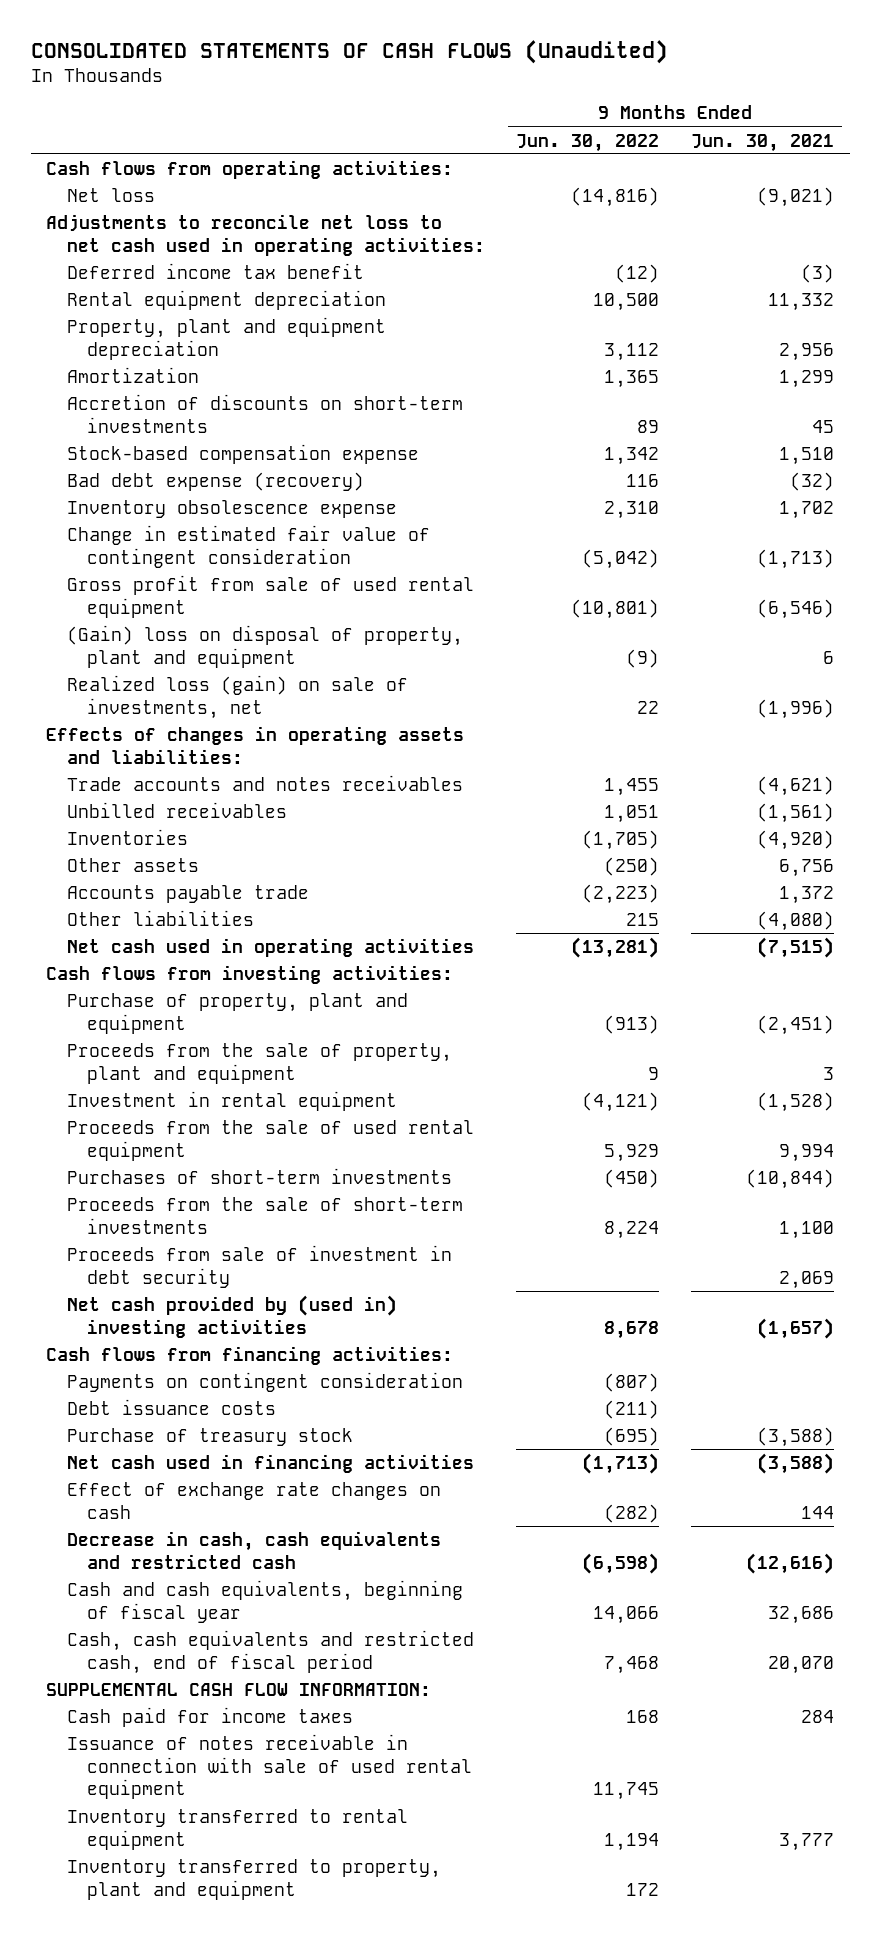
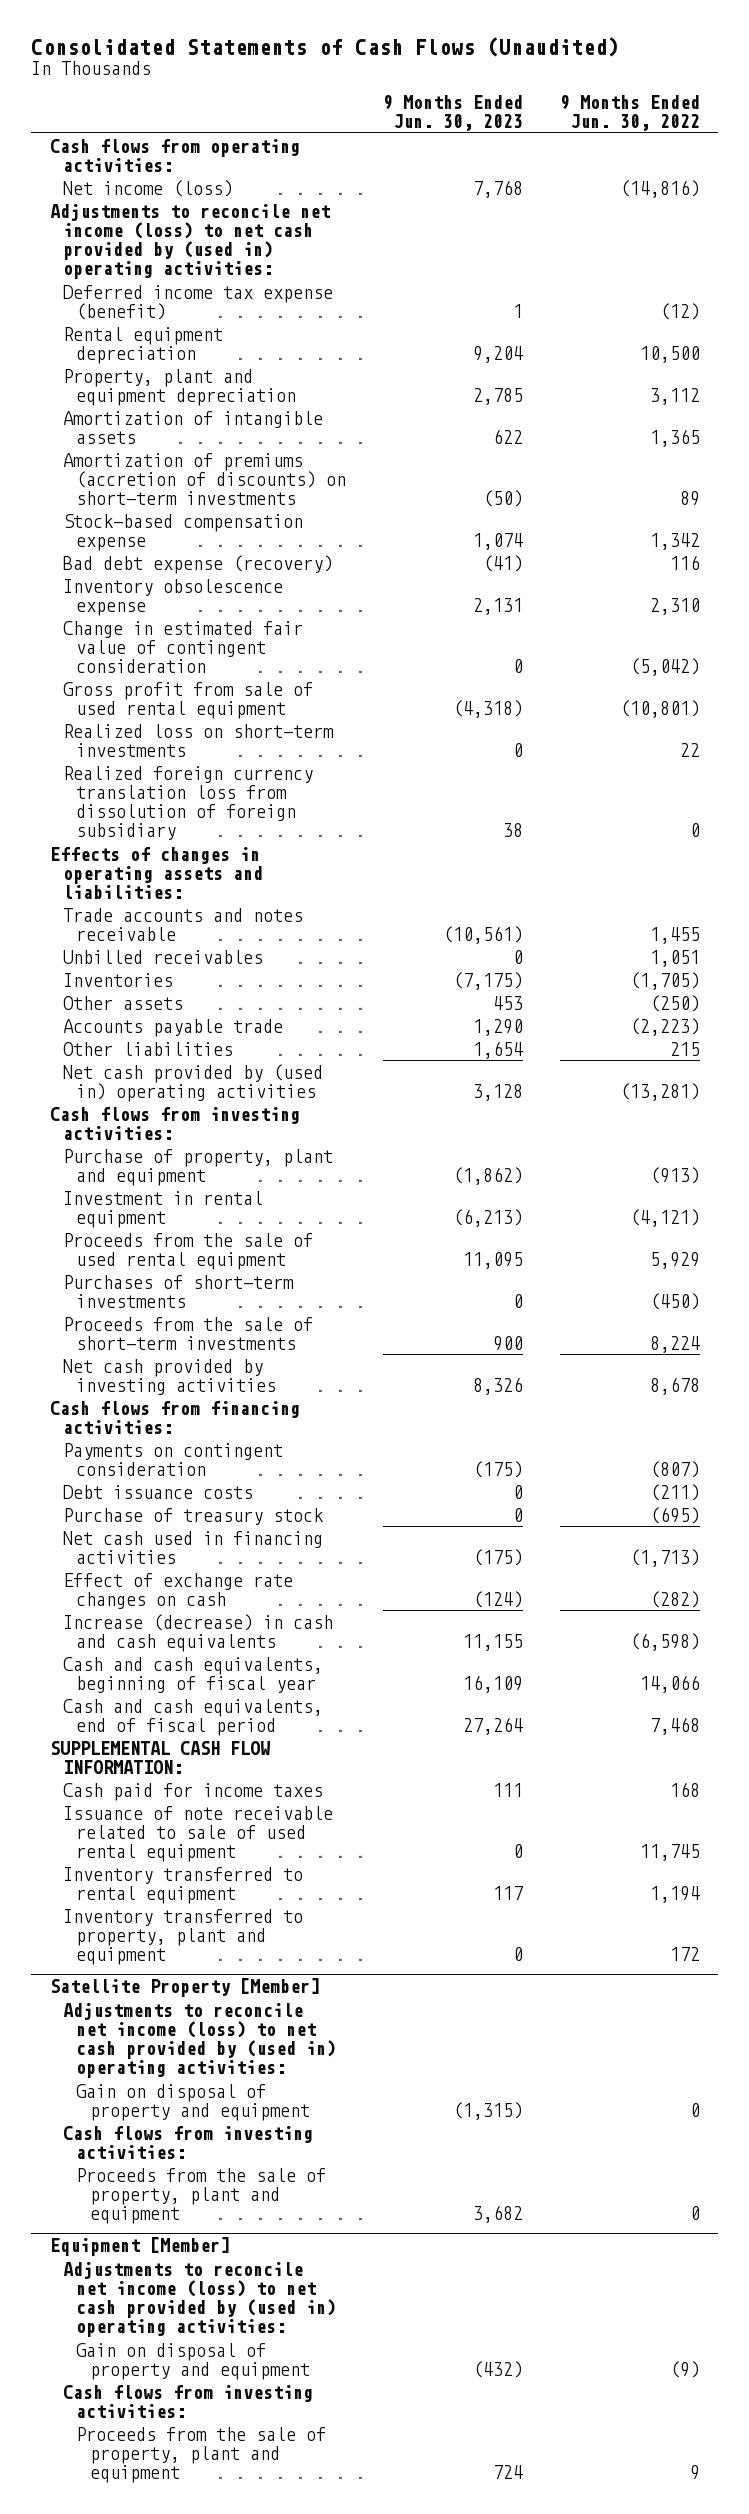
- CONSOLIDATED STATEMENTS OF CASH FLOWS (Unaudited)
+ Consolidated Statements of Cash Flows (Unaudited)
- | 9 Months Ended Jun. 30, 2022 | 9 Months Ended Jun. 30, 2021
+ | 9 Months Ended Jun. 30, 2023 | 9 Months Ended Jun. 30, 2022
- Net loss | (14,816) | (9,021)
- Adjustments to reconcile net loss to net cash used in operating activities:
- Deferred income tax benefit | (12) | (3)
+ Net income (loss) | 7,768 | (14,816)
+ Adjustments to reconcile net income (loss) to net cash provided by (used in) operating activities:
+ Deferred income tax expense (benefit) | 1 | (12)
- Amortization | 1,365 | 1,299
- Accretion of discounts on short-term investments | 89 | 45
+ Amortization of intangible assets | 622 | 1,365
+ Amortization of premiums (accretion of discounts) on short-term investments | (50) | 89
- (Gain) loss on disposal of property, plant and equipment | (9) | 6
- Realized loss (gain) on sale of investments, net | 22 | (1,996)
+ Realized loss on short-term investments | 0 | 22
+ Realized foreign currency translation loss from dissolution of foreign subsidiary | 38 | 0
- Trade accounts and notes receivables | 1,455 | (4,621)
+ Trade accounts and notes receivable | (10,561) | 1,455
- Net cash used in operating activities | (13,281) | (7,515)
+ Net cash provided by (used in) operating activities | 3,128 | (13,281)
- Proceeds from the sale of property, plant and equipment | 9 | 3
- Proceeds from sale of investment in debt security | | 2,069
- Net cash provided by (used in) investing activities | 8,678 | (1,657)
+ Net cash provided by investing activities | 8,326 | 8,678
- Decrease in cash, cash equivalents and restricted cash | (6,598) | (12,616)
+ Increase (decrease) in cash and cash equivalents | 11,155 | (6,598)
- Cash, cash equivalents and restricted cash, end of fiscal period | 7,468 | 20,070
+ Cash and cash equivalents, end of fiscal period | 27,264 | 7,468
- Issuance of notes receivable in connection with sale of used rental equipment | 11,745 |
+ Issuance of note receivable related to sale of used rental equipment | 0 | 11,745
+ Satellite Property [Member]
+ Adjustments to reconcile net income (loss) to net cash provided by (used in) operating activities:
+ Gain on disposal of property and equipment | (1,315) | 0
+ Cash flows from investing activities:
+ Proceeds from the sale of property, plant and equipment | 3,682 | 0
+ Equipment [Member]
+ Adjustments to reconcile net income (loss) to net cash provided by (used in) operating activities:
+ Gain on disposal of property and equipment | (432) | (9)
+ Cash flows from investing activities:
+ Proceeds from the sale of property, plant and equipment | 724 | 9

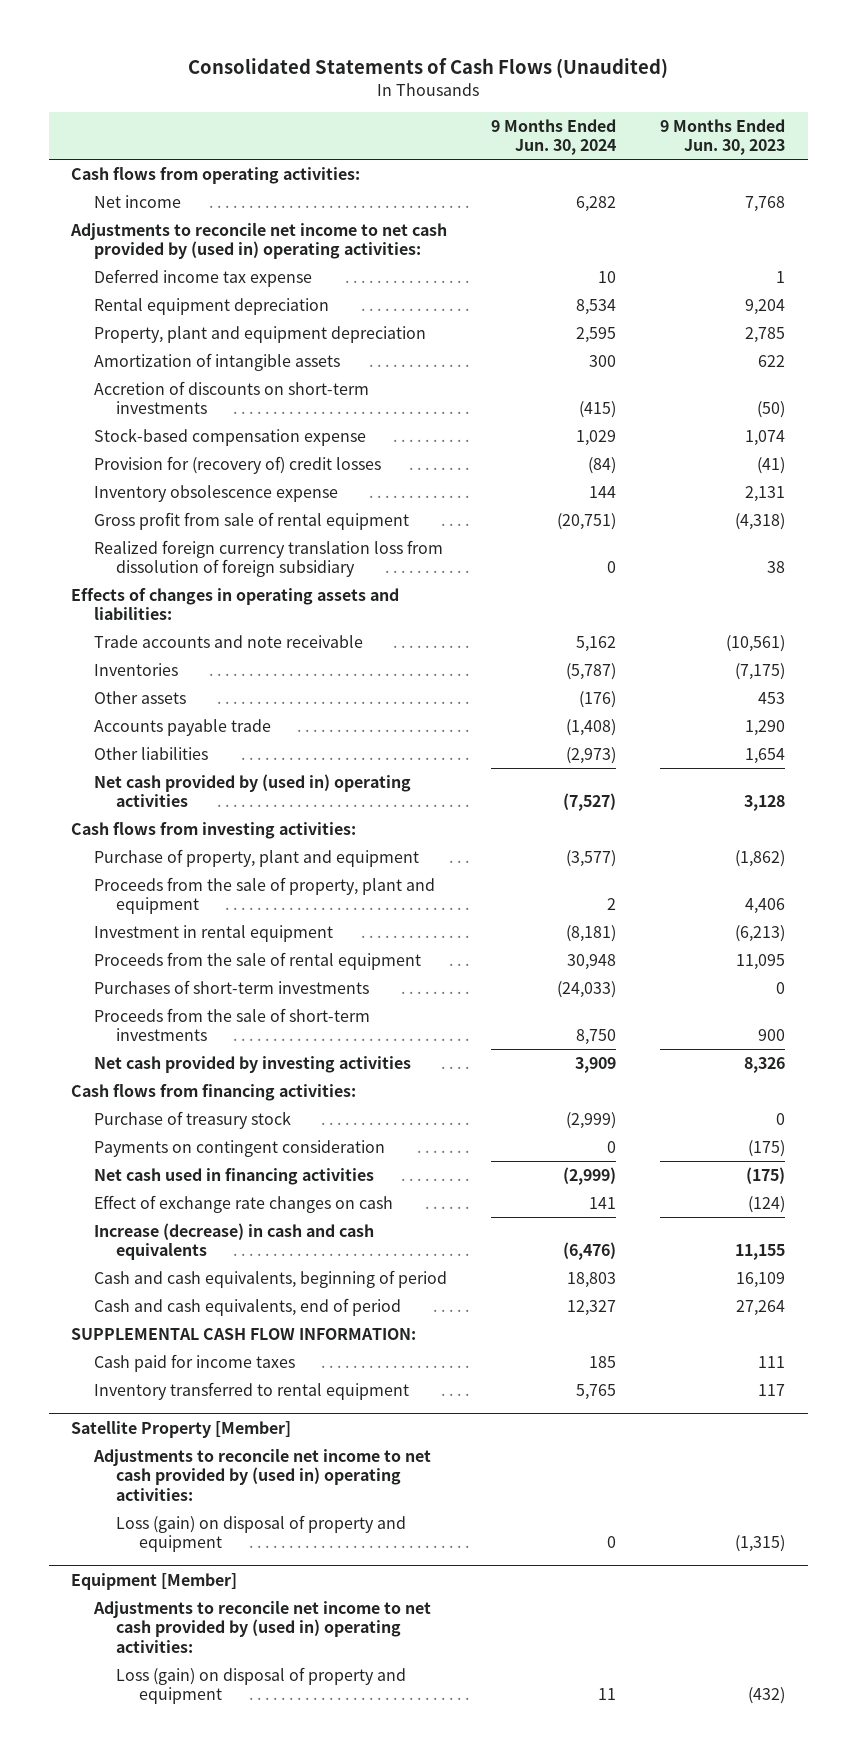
- | 9 Months Ended Jun. 30, 2023 | 9 Months Ended Jun. 30, 2022
+ | 9 Months Ended Jun. 30, 2024 | 9 Months Ended Jun. 30, 2023
- Net income (loss) | 7,768 | (14,816)
- Adjustments to reconcile net income (loss) to net cash provided by (used in) operating activities:
- Deferred income tax expense (benefit) | 1 | (12)
+ Net income | 6,282 | 7,768
+ Adjustments to reconcile net income to net cash provided by (used in) operating activities:
+ Deferred income tax expense | 10 | 1
- Amortization of premiums (accretion of discounts) on short-term investments | (50) | 89
+ Accretion of discounts on short-term investments | (415) | (50)
- Bad debt expense (recovery) | (41) | 116
+ Provision for (recovery of) credit losses | (84) | (41)
- Change in estimated fair value of contingent consideration | 0 | (5,042)
- Gross profit from sale of used rental equipment | (4,318) | (10,801)
- Realized loss on short-term investments | 0 | 22
+ Gross profit from sale of rental equipment | (20,751) | (4,318)
- Trade accounts and notes receivable | (10,561) | 1,455
- Unbilled receivables | 0 | 1,051
+ Trade accounts and note receivable | 5,162 | (10,561)
+ Proceeds from the sale of property, plant and equipment | 2 | 4,406
- Proceeds from the sale of used rental equipment | 11,095 | 5,929
+ Proceeds from the sale of rental equipment | 30,948 | 11,095
- Debt issuance costs | 0 | (211)
moved down: Payments on contingent consideration | 0 | (175)
- Cash and cash equivalents, beginning of fiscal year | 16,109 | 14,066
- Cash and cash equivalents, end of fiscal period | 27,264 | 7,468
+ Cash and cash equivalents, beginning of period | 18,803 | 16,109
+ Cash and cash equivalents, end of period | 12,327 | 27,264
- Issuance of note receivable related to sale of used rental equipment | 0 | 11,745
- Inventory transferred to property, plant and equipment | 0 | 172
@ Satellite Property [Member]
- Adjustments to reconcile net income (loss) to net cash provided by (used in) operating activities:
- Gain on disposal of property and equipment | (1,315) | 0
- Cash flows from investing activities:
- Proceeds from the sale of property, plant and equipment | 3,682 | 0
+ Adjustments to reconcile net income to net cash provided by (used in) operating activities:
+ Loss (gain) on disposal of property and equipment | 0 | (1,315)
@ Equipment [Member]
- Adjustments to reconcile net income (loss) to net cash provided by (used in) operating activities:
- Gain on disposal of property and equipment | (432) | (9)
- Cash flows from investing activities:
- Proceeds from the sale of property, plant and equipment | 724 | 9
+ Adjustments to reconcile net income to net cash provided by (used in) operating activities:
+ Loss (gain) on disposal of property and equipment | 11 | (432)

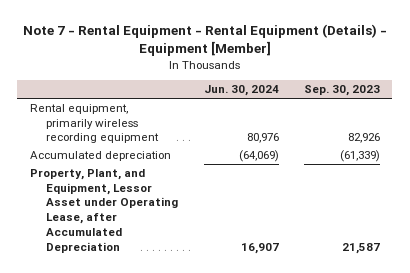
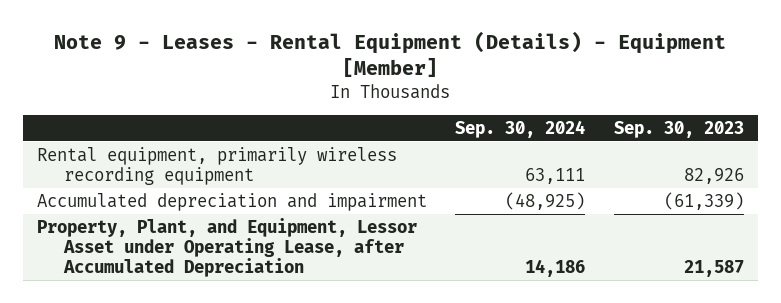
- Note 7 - Rental Equipment - Rental Equipment (Details) - Equipment [Member]
+ Note 9 - Leases - Rental Equipment (Details) - Equipment [Member]
- | Jun. 30, 2024 | Sep. 30, 2023
+ | Sep. 30, 2024 | Sep. 30, 2023
- Accumulated depreciation | (64,069) | (61,339)
+ Accumulated depreciation and impairment | (48,925) | (61,339)

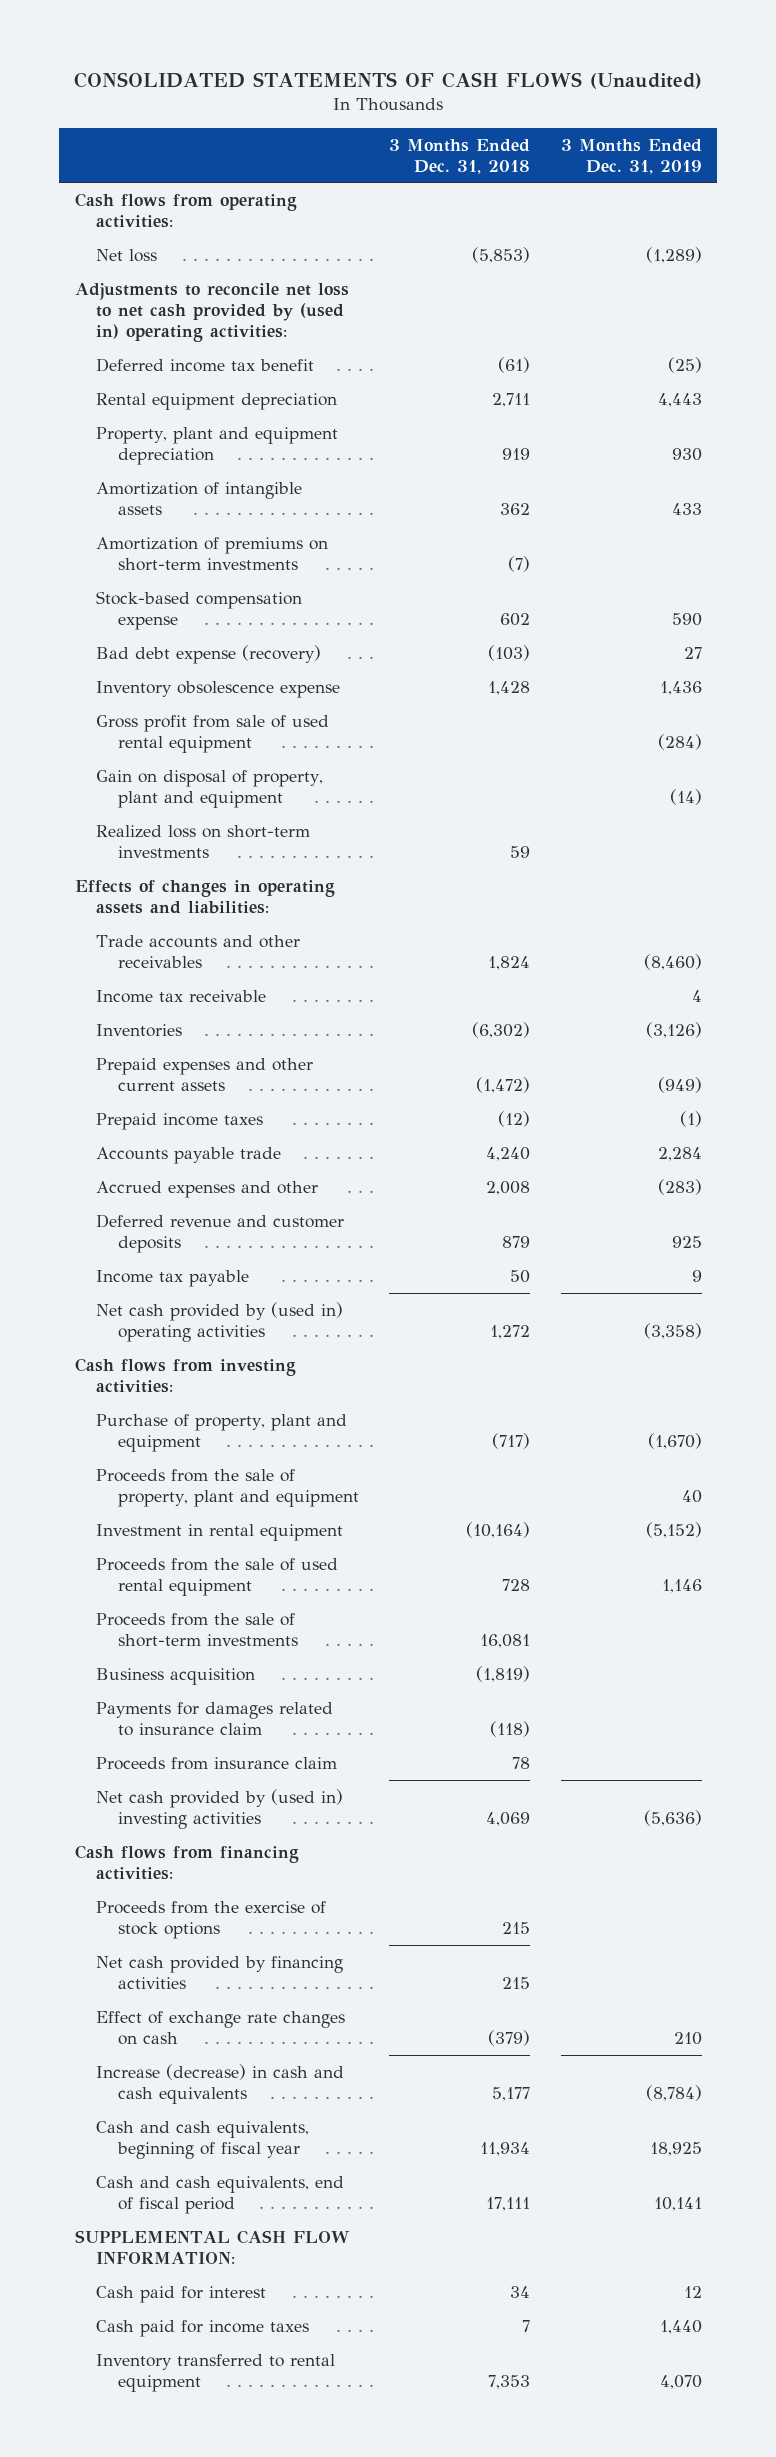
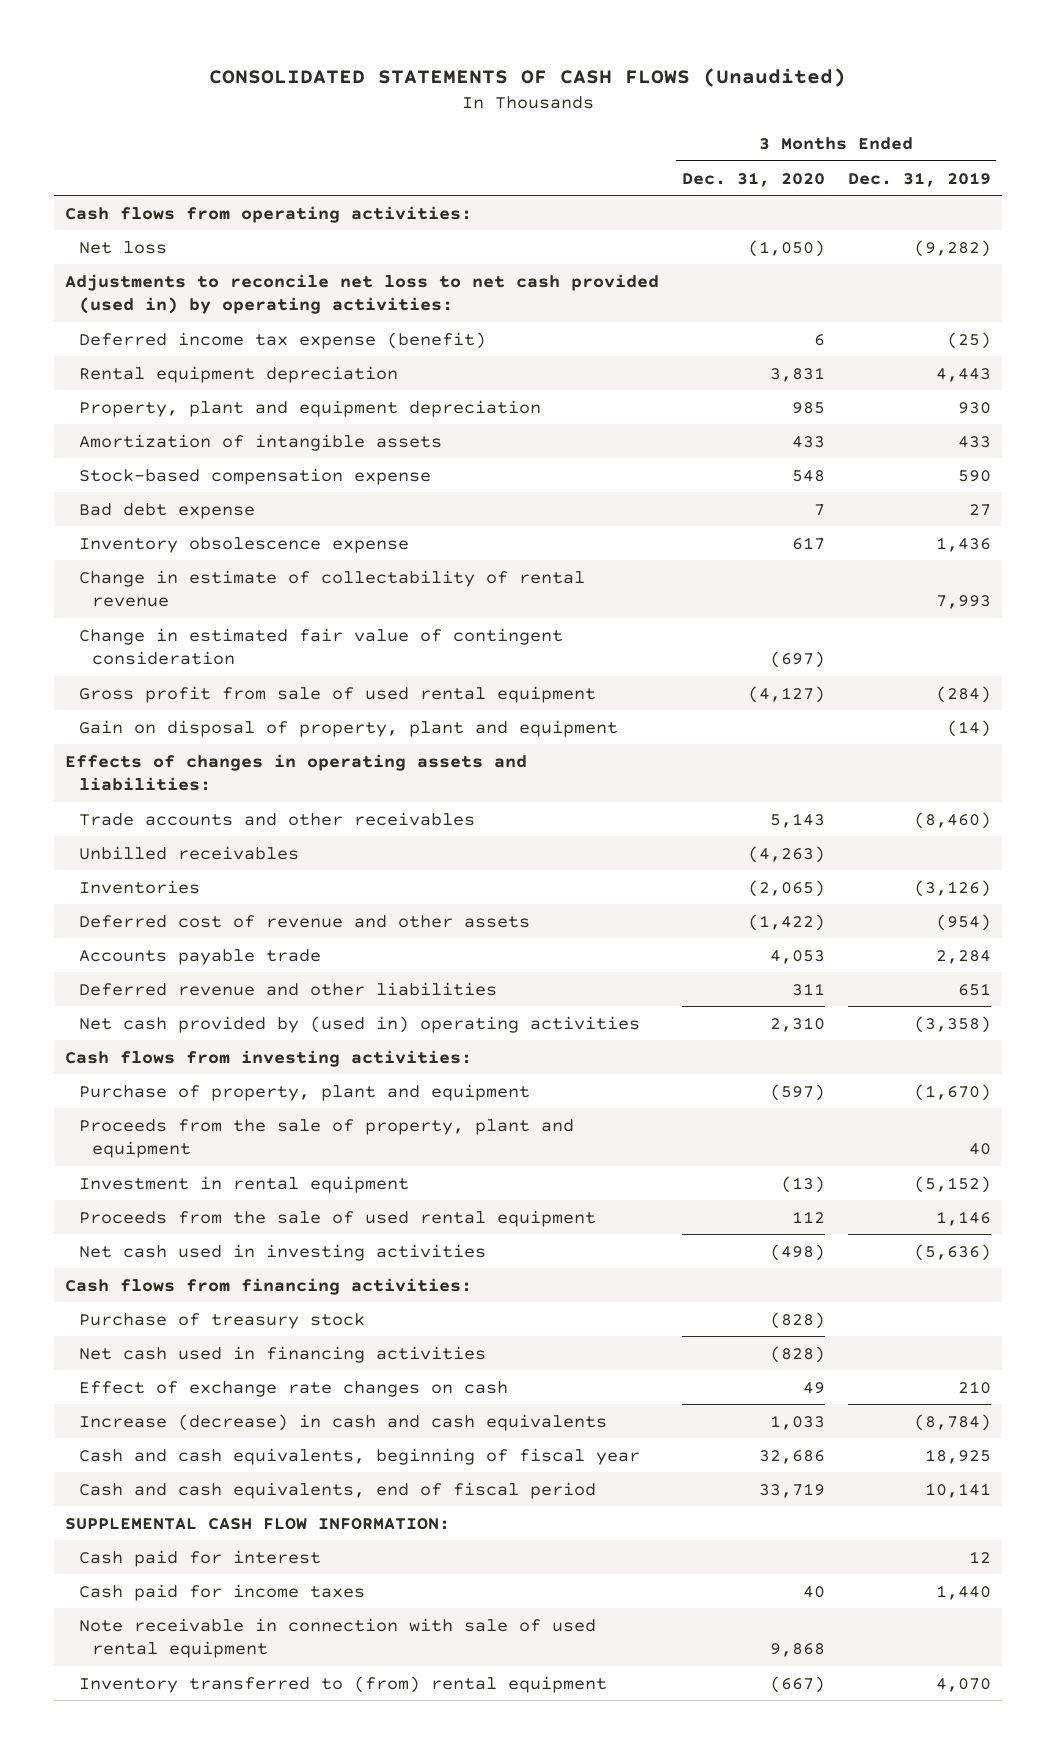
- | 3 Months Ended Dec. 31, 2018 | 3 Months Ended Dec. 31, 2019
+ | 3 Months Ended Dec. 31, 2020 | 3 Months Ended Dec. 31, 2019
- Net loss | (5,853) | (1,289)
- Adjustments to reconcile net loss to net cash provided by (used in) operating activities:
- Deferred income tax benefit | (61) | (25)
+ Net loss | (1,050) | (9,282)
+ Adjustments to reconcile net loss to net cash provided (used in) by operating activities:
+ Deferred income tax expense (benefit) | 6 | (25)
- Amortization of premiums on short-term investments | (7) |
- Bad debt expense (recovery) | (103) | 27
+ Bad debt expense | 7 | 27
+ Change in estimate of collectability of rental revenue | | 7,993
+ Change in estimated fair value of contingent consideration | (697) |
- Realized loss on short-term investments | 59 |
- Income tax receivable | | 4
+ Unbilled receivables | (4,263) |
- Prepaid expenses and other current assets | (1,472) | (949)
- Prepaid income taxes | (12) | (1)
+ Deferred cost of revenue and other assets | (1,422) | (954)
- Accrued expenses and other | 2,008 | (283)
- Deferred revenue and customer deposits | 879 | 925
- Income tax payable | 50 | 9
+ Deferred revenue and other liabilities | 311 | 651
- Proceeds from the sale of short-term investments | 16,081 |
- Business acquisition | (1,819) |
- Payments for damages related to insurance claim | (118) |
- Proceeds from insurance claim | 78 |
- Net cash provided by (used in) investing activities | 4,069 | (5,636)
+ Net cash used in investing activities | (498) | (5,636)
- Proceeds from the exercise of stock options | 215 |
- Net cash provided by financing activities | 215 |
+ Purchase of treasury stock | (828) |
+ Net cash used in financing activities | (828) |
- Inventory transferred to rental equipment | 7,353 | 4,070
+ Note receivable in connection with sale of used rental equipment | 9,868 |
+ Inventory transferred to (from) rental equipment | (667) | 4,070

